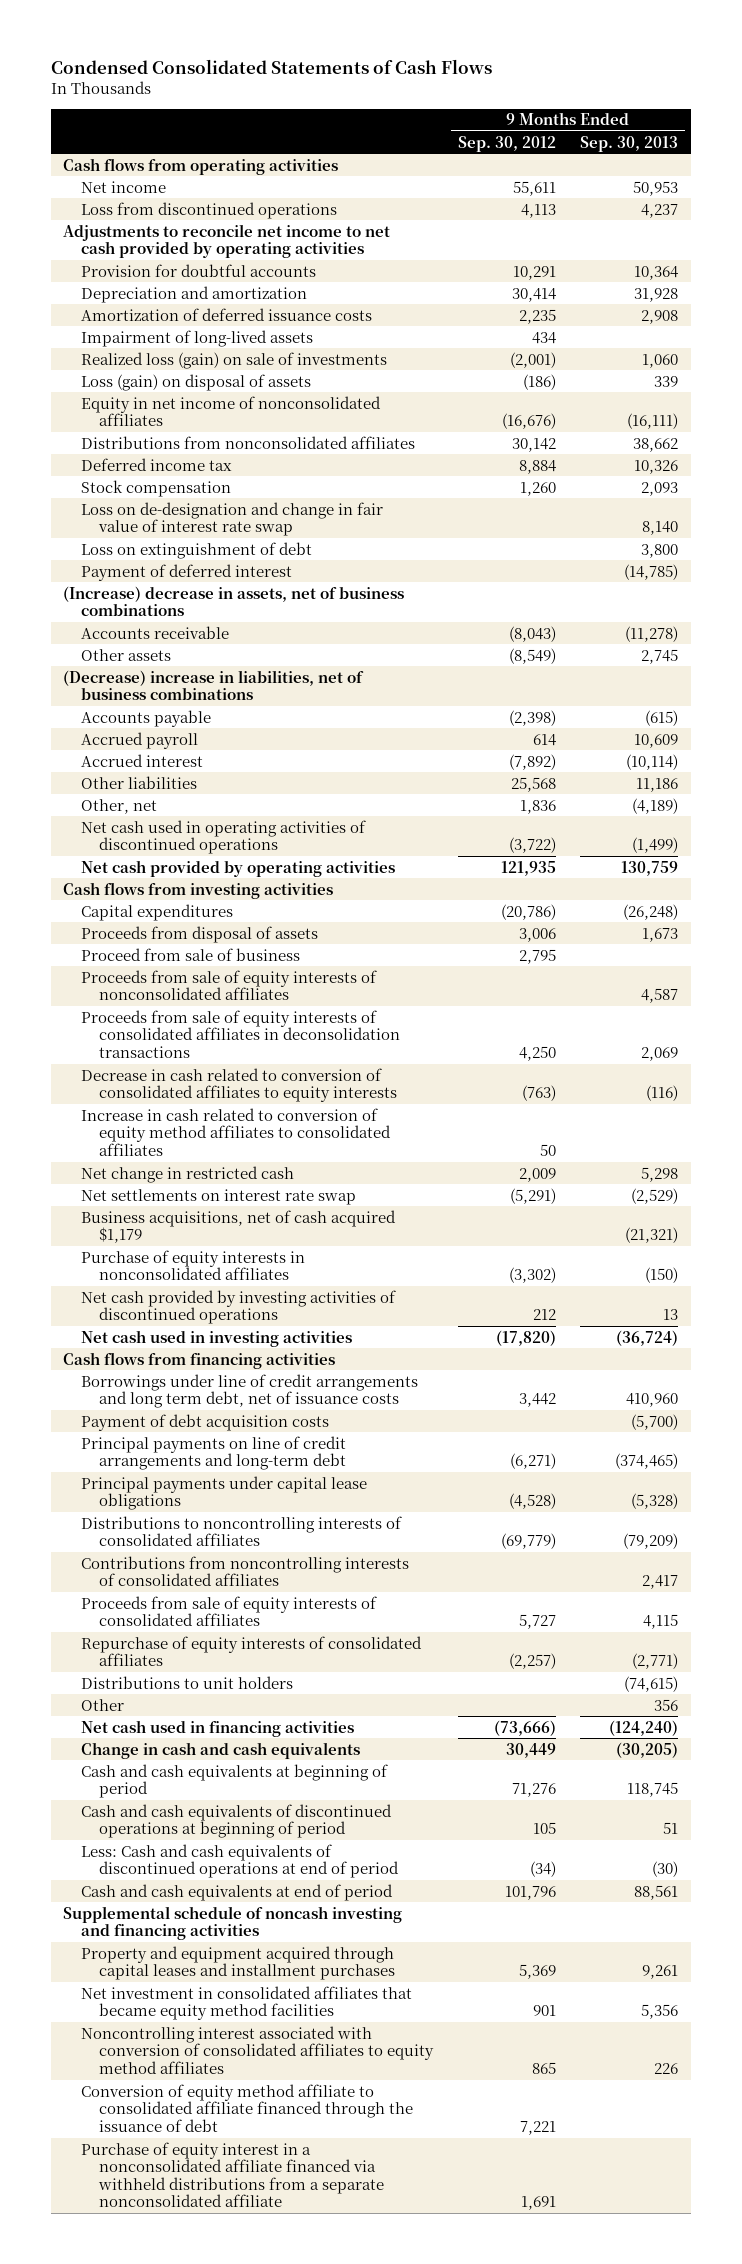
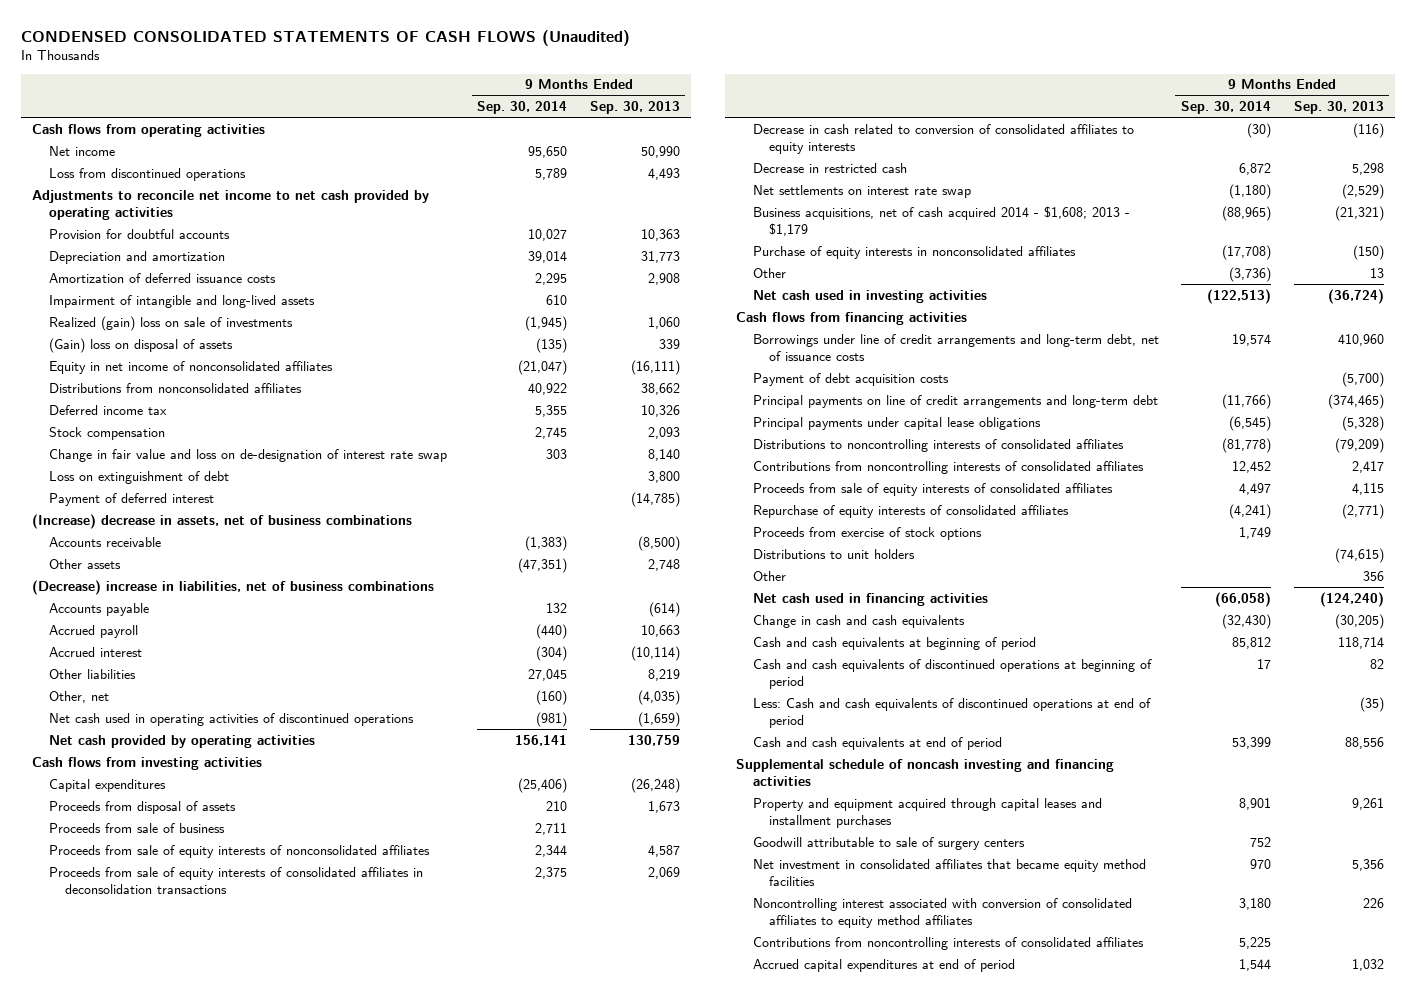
- Condensed Consolidated Statements of Cash Flows
+ CONDENSED CONSOLIDATED STATEMENTS OF CASH FLOWS (Unaudited)
- | 9 Months Ended Sep. 30, 2012 | 9 Months Ended Sep. 30, 2013
+ | 9 Months Ended Sep. 30, 2014 | 9 Months Ended Sep. 30, 2013
- Net income | 55,611 | 50,953
- Loss from discontinued operations | 4,113 | 4,237
+ Net income | 95,650 | 50,990
+ Loss from discontinued operations | 5,789 | 4,493
- Provision for doubtful accounts | 10,291 | 10,364
- Depreciation and amortization | 30,414 | 31,928
+ Provision for doubtful accounts | 10,027 | 10,363
+ Depreciation and amortization | 39,014 | 31,773
- Impairment of long-lived assets | 434 |
- Realized loss (gain) on sale of investments | (2,001) | 1,060
- Loss (gain) on disposal of assets | (186) | 339
+ Impairment of intangible and long-lived assets | 610 |
+ Realized (gain) loss on sale of investments | (1,945) | 1,060
+ (Gain) loss on disposal of assets | (135) | 339
- Loss on de-designation and change in fair value of interest rate swap | | 8,140
+ Change in fair value and loss on de-designation of interest rate swap | 303 | 8,140
- Accounts receivable | (8,043) | (11,278)
- Other assets | (8,549) | 2,745
+ Accounts receivable | (1,383) | (8,500)
+ Other assets | (47,351) | 2,748
- Accounts payable | (2,398) | (615)
- Accrued payroll | 614 | 10,609
+ Accounts payable | 132 | (614)
+ Accrued payroll | (440) | 10,663
- Other liabilities | 25,568 | 11,186
- Other, net | 1,836 | (4,189)
- Net cash used in operating activities of discontinued operations | (3,722) | (1,499)
+ Other liabilities | 27,045 | 8,219
+ Other, net | (160) | (4,035)
+ Net cash used in operating activities of discontinued operations | (981) | (1,659)
- Proceed from sale of business | 2,795 |
+ Proceeds from sale of business | 2,711 |
- Increase in cash related to conversion of equity method affiliates to consolidated affiliates | 50 |
- Net change in restricted cash | 2,009 | 5,298
+ Decrease in restricted cash | 6,872 | 5,298
- Business acquisitions, net of cash acquired $1,179 | | (21,321)
+ Business acquisitions, net of cash acquired 2014 - $1,608; 2013 - $1,179 | (88,965) | (21,321)
- Net cash provided by investing activities of discontinued operations | 212 | 13
+ Other | (3,736) | 13
- Borrowings under line of credit arrangements and long term debt, net of issuance costs | 3,442 | 410,960
+ Borrowings under line of credit arrangements and long-term debt, net of issuance costs | 19,574 | 410,960
+ Proceeds from exercise of stock options | 1,749 |
- Cash and cash equivalents at beginning of period | 71,276 | 118,745
- Cash and cash equivalents of discontinued operations at beginning of period | 105 | 51
- Less: Cash and cash equivalents of discontinued operations at end of period | (34) | (30)
- Cash and cash equivalents at end of period | 101,796 | 88,561
+ Cash and cash equivalents at beginning of period | 85,812 | 118,714
+ Cash and cash equivalents of discontinued operations at beginning of period | 17 | 82
+ Less: Cash and cash equivalents of discontinued operations at end of period | | (35)
+ Cash and cash equivalents at end of period | 53,399 | 88,556
+ Goodwill attributable to sale of surgery centers | 752 |
- Conversion of equity method affiliate to consolidated affiliate financed through the issuance of debt | 7,221 |
- Purchase of equity interest in a nonconsolidated affiliate financed via withheld distributions from a separate nonconsolidated affiliate | 1,691 |
+ Contributions from noncontrolling interests of consolidated affiliates | 5,225 |
+ Accrued capital expenditures at end of period | 1,544 | 1,032

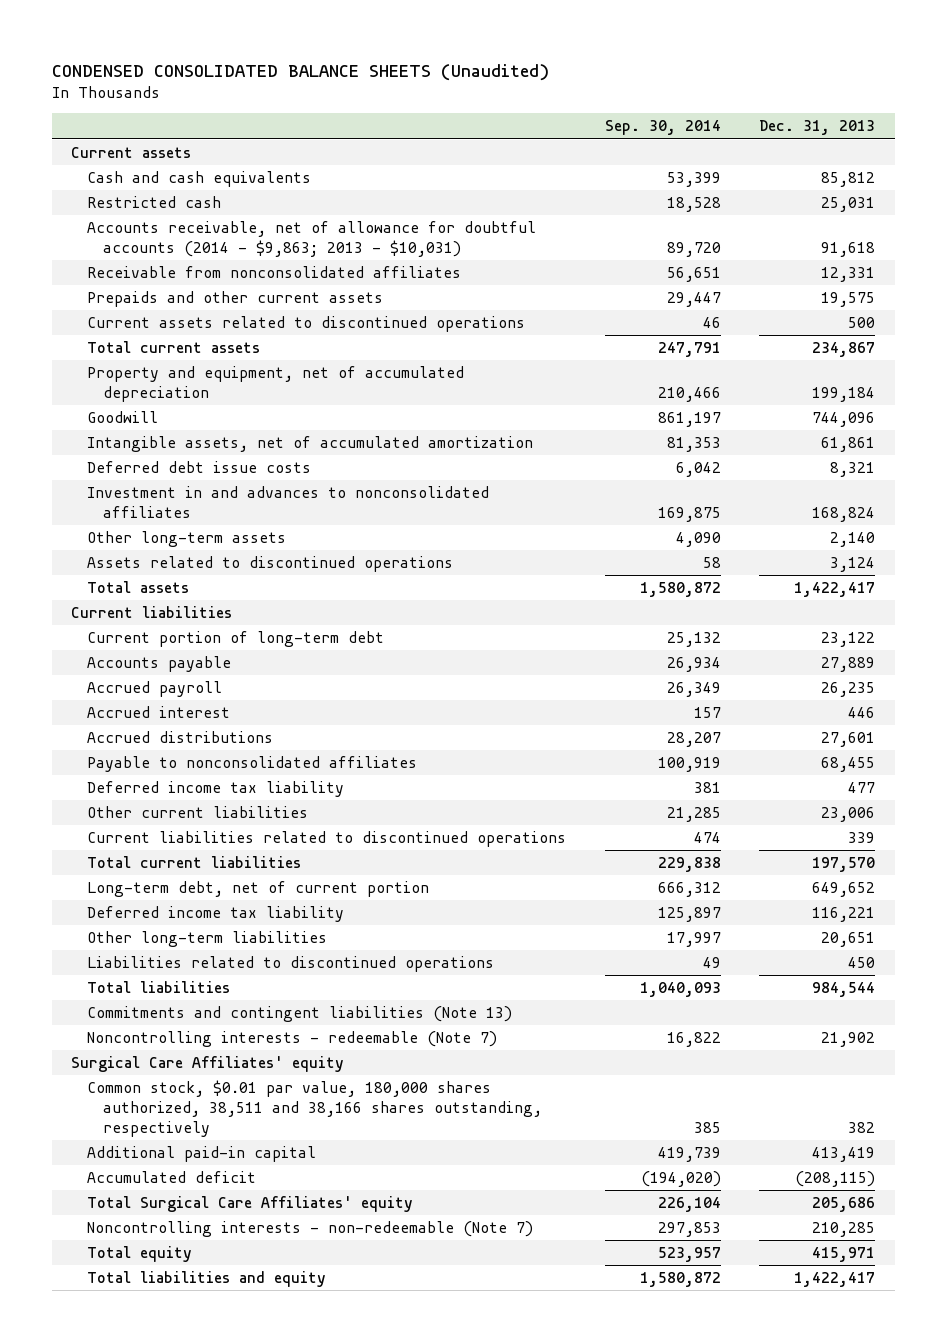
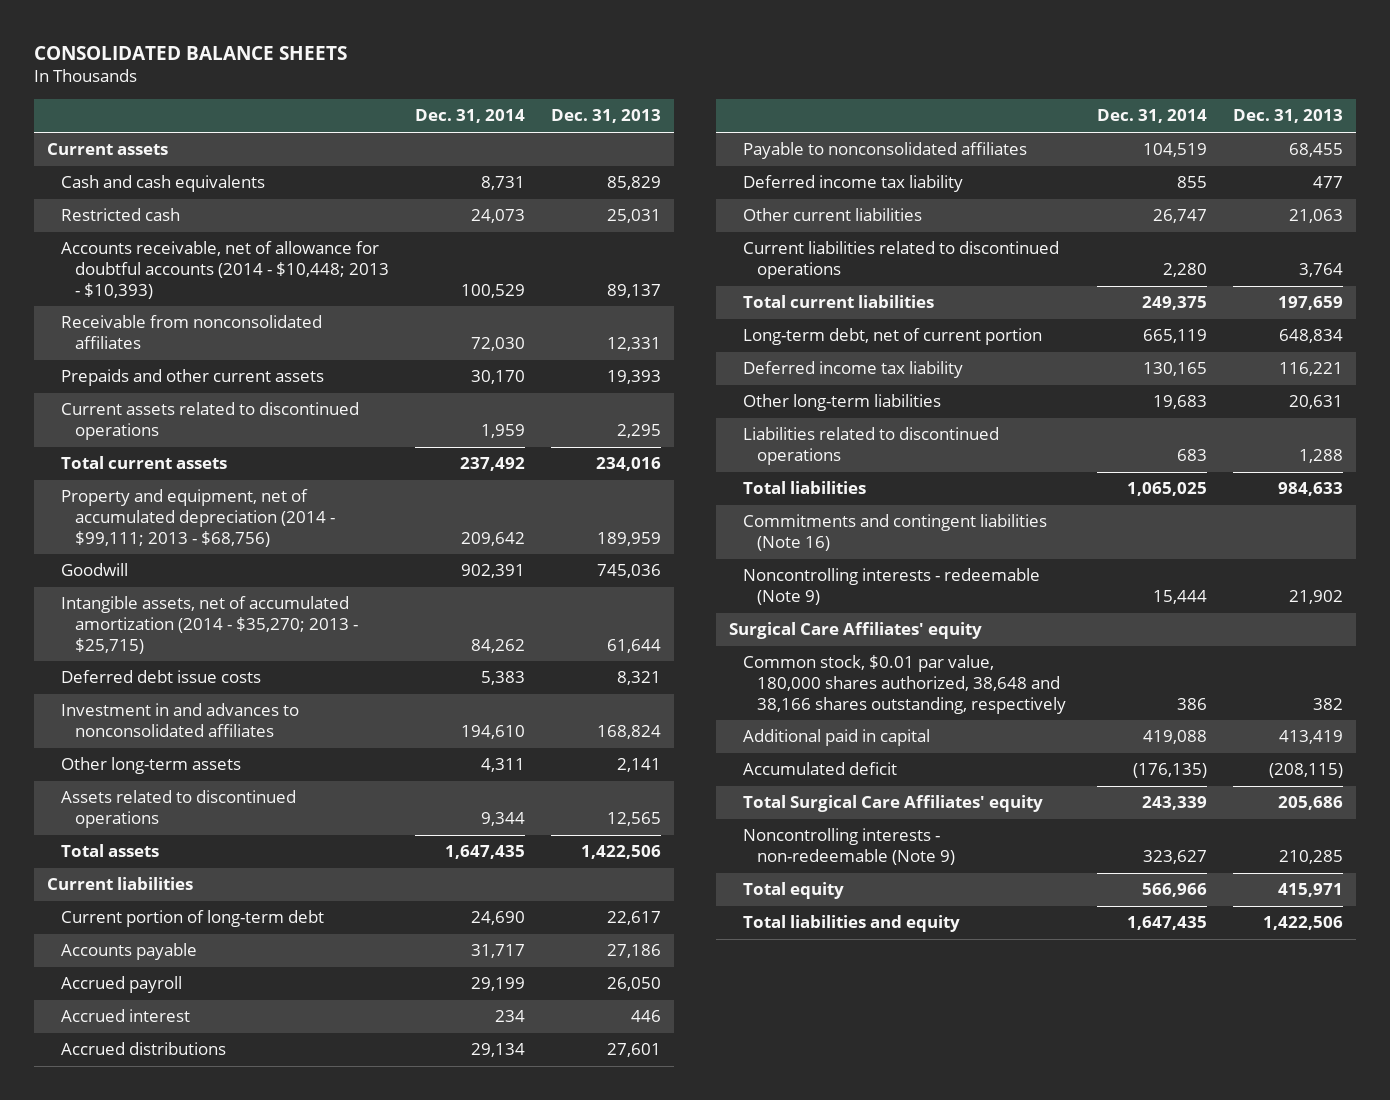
- CONDENSED CONSOLIDATED BALANCE SHEETS (Unaudited)
+ CONSOLIDATED BALANCE SHEETS
- | Sep. 30, 2014 | Dec. 31, 2013
+ | Dec. 31, 2014 | Dec. 31, 2013
- Cash and cash equivalents | 53,399 | 85,812
+ Cash and cash equivalents | 8,731 | 85,829
- Accounts receivable, net of allowance for doubtful accounts (2014 - $9,863; 2013 - $10,031) | 89,720 | 91,618
+ Accounts receivable, net of allowance for doubtful accounts (2014 - $10,448; 2013 - $10,393) | 100,529 | 89,137
- Prepaids and other current assets | 29,447 | 19,575
- Current assets related to discontinued operations | 46 | 500
- Total current assets | 247,791 | 234,867
- Property and equipment, net of accumulated depreciation | 210,466 | 199,184
- Goodwill | 861,197 | 744,096
- Intangible assets, net of accumulated amortization | 81,353 | 61,861
+ Prepaids and other current assets | 30,170 | 19,393
+ Current assets related to discontinued operations | 1,959 | 2,295
+ Total current assets | 237,492 | 234,016
+ Property and equipment, net of accumulated depreciation (2014 - $99,111; 2013 - $68,756) | 209,642 | 189,959
+ Goodwill | 902,391 | 745,036
+ Intangible assets, net of accumulated amortization (2014 - $35,270; 2013 - $25,715) | 84,262 | 61,644
- Other long-term assets | 4,090 | 2,140
- Assets related to discontinued operations | 58 | 3,124
- Total assets | 1,580,872 | 1,422,417
+ Other long-term assets | 4,311 | 2,141
+ Assets related to discontinued operations | 9,344 | 12,565
+ Total assets | 1,647,435 | 1,422,506
- Current portion of long-term debt | 25,132 | 23,122
- Accounts payable | 26,934 | 27,889
- Accrued payroll | 26,349 | 26,235
+ Current portion of long-term debt | 24,690 | 22,617
+ Accounts payable | 31,717 | 27,186
+ Accrued payroll | 29,199 | 26,050
- Other current liabilities | 21,285 | 23,006
- Current liabilities related to discontinued operations | 474 | 339
- Total current liabilities | 229,838 | 197,570
- Long-term debt, net of current portion | 666,312 | 649,652
+ Other current liabilities | 26,747 | 21,063
+ Current liabilities related to discontinued operations | 2,280 | 3,764
+ Total current liabilities | 249,375 | 197,659
+ Long-term debt, net of current portion | 665,119 | 648,834
- Other long-term liabilities | 17,997 | 20,651
- Liabilities related to discontinued operations | 49 | 450
- Total liabilities | 1,040,093 | 984,544
- Commitments and contingent liabilities (Note 13)
- Noncontrolling interests - redeemable (Note 7) | 16,822 | 21,902
+ Other long-term liabilities | 19,683 | 20,631
+ Liabilities related to discontinued operations | 683 | 1,288
+ Total liabilities | 1,065,025 | 984,633
+ Commitments and contingent liabilities (Note 16)
+ Noncontrolling interests - redeemable (Note 9) | 15,444 | 21,902
- Common stock, $0.01 par value, 180,000 shares authorized, 38,511 and 38,166 shares outstanding, respectively | 385 | 382
- Additional paid-in capital | 419,739 | 413,419
+ Common stock, $0.01 par value, 180,000 shares authorized, 38,648 and 38,166 shares outstanding, respectively | 386 | 382
+ Additional paid in capital | 419,088 | 413,419
- Noncontrolling interests - non-redeemable (Note 7) | 297,853 | 210,285
+ Noncontrolling interests - non-redeemable (Note 9) | 323,627 | 210,285
- Total liabilities and equity | 1,580,872 | 1,422,417
+ Total liabilities and equity | 1,647,435 | 1,422,506

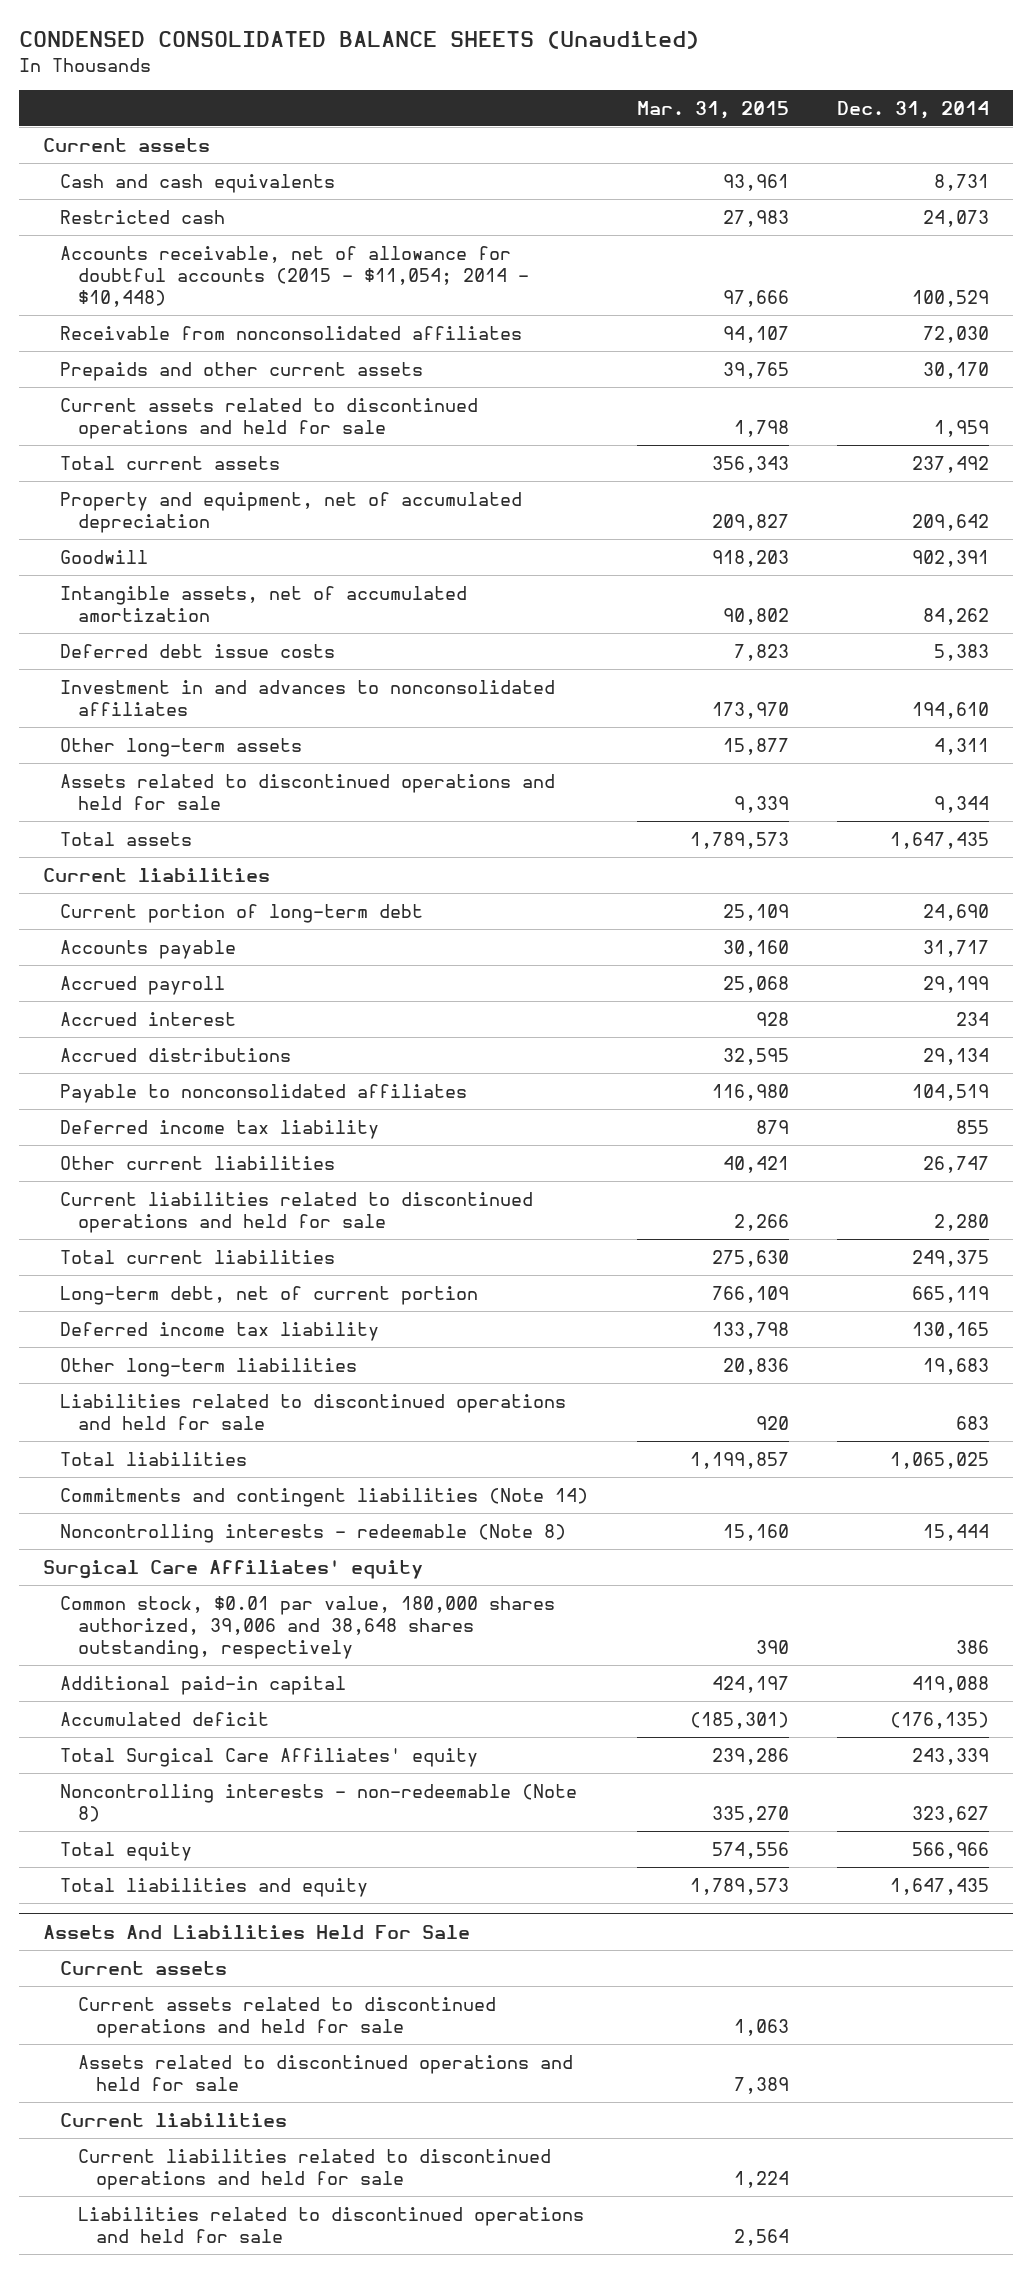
- CONSOLIDATED BALANCE SHEETS
+ CONDENSED CONSOLIDATED BALANCE SHEETS (Unaudited)
- | Dec. 31, 2014 | Dec. 31, 2013
+ | Mar. 31, 2015 | Dec. 31, 2014
- Accounts receivable, net of allowance for doubtful accounts (2014 - $10,448; 2013 - $10,393) | 100,529 | 89,137
+ Accounts receivable, net of allowance for doubtful accounts (2015 - $11,054; 2014 - $10,448) | 97,666 | 100,529
- Current assets related to discontinued operations | 1,959 | 2,295
+ Current assets related to discontinued operations and held for sale | 1,798 | 1,959
- Property and equipment, net of accumulated depreciation (2014 - $99,111; 2013 - $68,756) | 209,642 | 189,959
+ Property and equipment, net of accumulated depreciation | 209,827 | 209,642
- Intangible assets, net of accumulated amortization (2014 - $35,270; 2013 - $25,715) | 84,262 | 61,644
+ Intangible assets, net of accumulated amortization | 90,802 | 84,262
- Assets related to discontinued operations | 9,344 | 12,565
+ Assets related to discontinued operations and held for sale | 9,339 | 9,344
- Current liabilities related to discontinued operations | 2,280 | 3,764
+ Current liabilities related to discontinued operations and held for sale | 2,266 | 2,280
- Liabilities related to discontinued operations | 683 | 1,288
+ Liabilities related to discontinued operations and held for sale | 920 | 683
- Commitments and contingent liabilities (Note 16)
- Noncontrolling interests - redeemable (Note 9) | 15,444 | 21,902
+ Commitments and contingent liabilities (Note 14)
+ Noncontrolling interests - redeemable (Note 8) | 15,160 | 15,444
- Common stock, $0.01 par value, 180,000 shares authorized, 38,648 and 38,166 shares outstanding, respectively | 386 | 382
- Additional paid in capital | 419,088 | 413,419
+ Common stock, $0.01 par value, 180,000 shares authorized, 39,006 and 38,648 shares outstanding, respectively | 390 | 386
+ Additional paid-in capital | 424,197 | 419,088
- Noncontrolling interests - non-redeemable (Note 9) | 323,627 | 210,285
+ Noncontrolling interests - non-redeemable (Note 8) | 335,270 | 323,627
+ Assets And Liabilities Held For Sale
+ Current assets
+ Current assets related to discontinued operations and held for sale | 1,063 |
+ Assets related to discontinued operations and held for sale | 7,389 |
+ Current liabilities
+ Current liabilities related to discontinued operations and held for sale | 1,224 |
+ Liabilities related to discontinued operations and held for sale | 2,564 |

